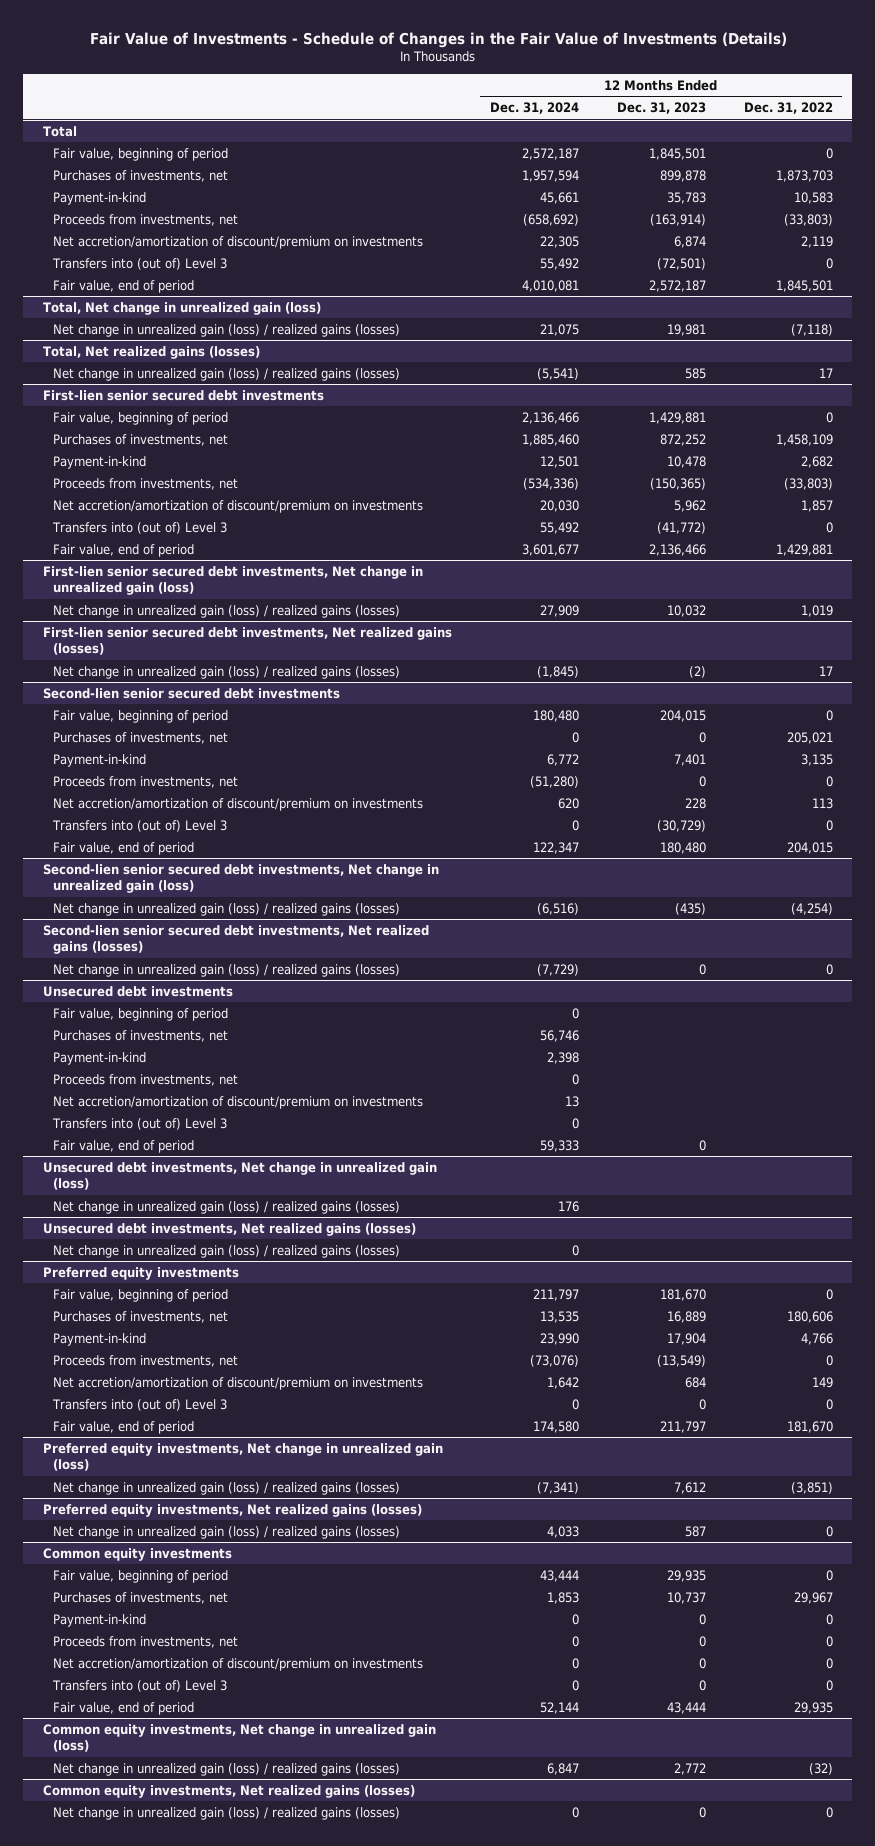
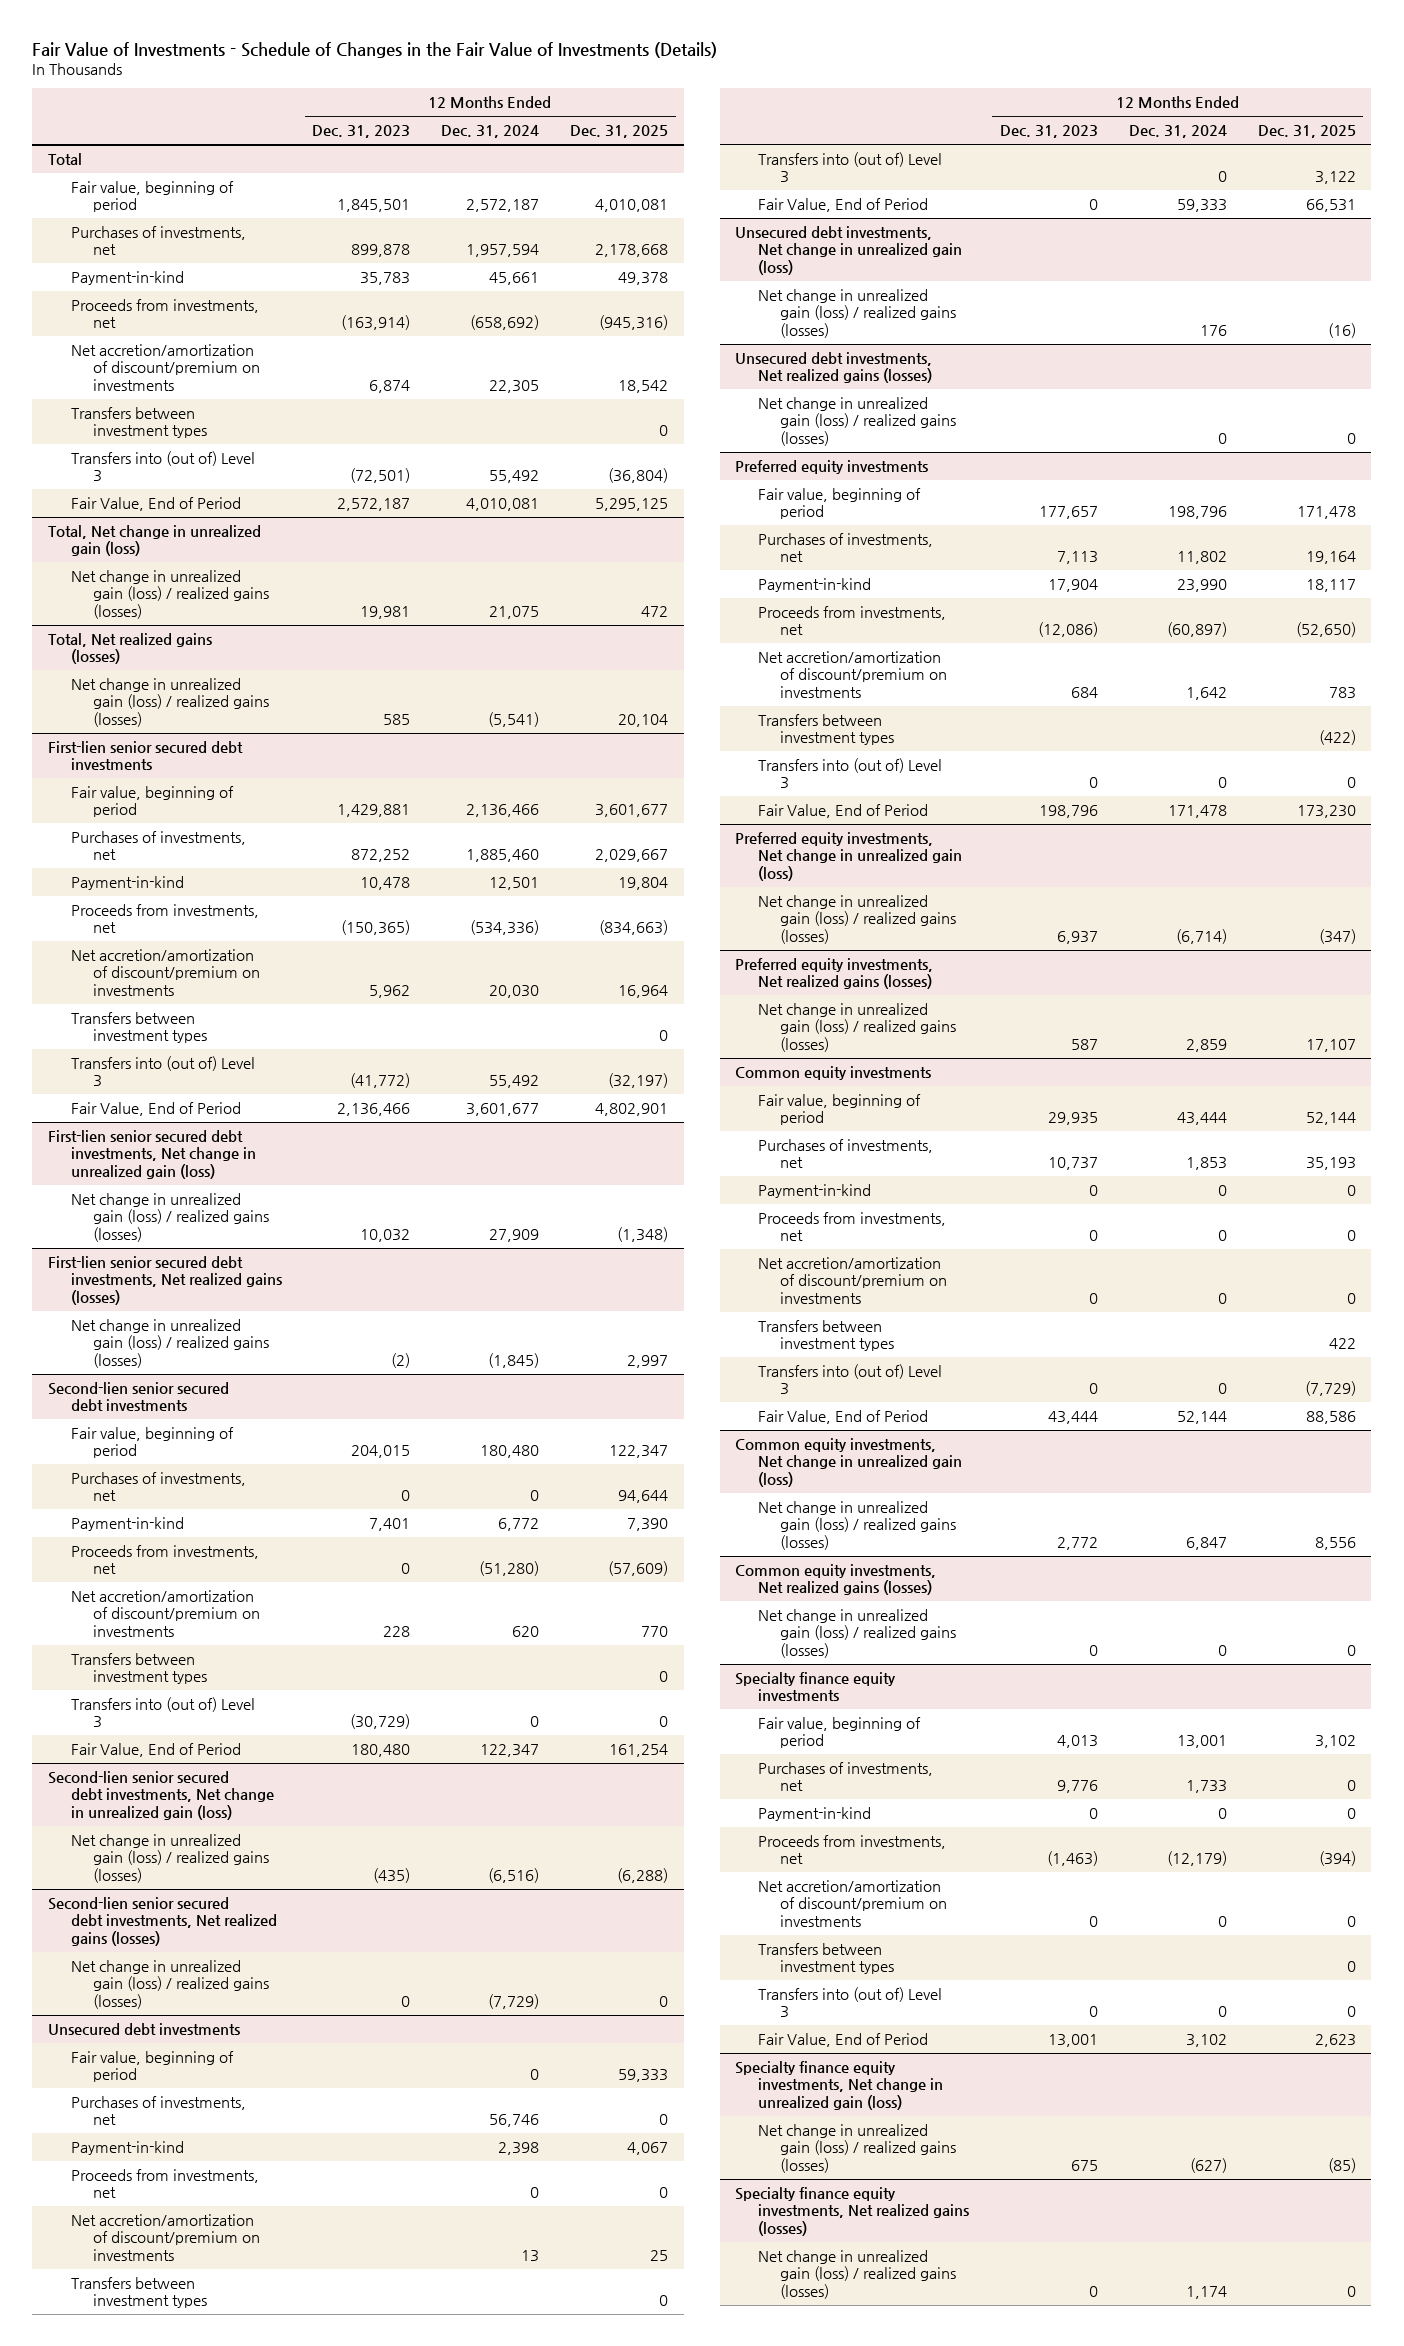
- | 12 Months Ended Dec. 31, 2024 | 12 Months Ended Dec. 31, 2023 | 12 Months Ended Dec. 31, 2022
+ | 12 Months Ended Dec. 31, 2023 | 12 Months Ended Dec. 31, 2024 | 12 Months Ended Dec. 31, 2025
@ Total
+ Transfers between investment types | | | 0
- Fair value, end of period | 4,010,081 | 2,572,187 | 1,845,501
+ Fair Value, End of Period | 2,572,187 | 4,010,081 | 5,295,125
@ First-lien senior secured debt investments
+ Transfers between investment types | | | 0
- Fair value, end of period | 3,601,677 | 2,136,466 | 1,429,881
+ Fair Value, End of Period | 2,136,466 | 3,601,677 | 4,802,901
@ Second-lien senior secured debt investments
+ Transfers between investment types | | | 0
- Fair value, end of period | 122,347 | 180,480 | 204,015
+ Fair Value, End of Period | 180,480 | 122,347 | 161,254
@ Unsecured debt investments
+ Transfers between investment types | | | 0
- Fair value, end of period | 59,333 | 0 |
+ Fair Value, End of Period | 0 | 59,333 | 66,531
@ Preferred equity investments
- Fair value, beginning of period | 211,797 | 181,670 | 0
- Purchases of investments, net | 13,535 | 16,889 | 180,606
+ Fair value, beginning of period | 177,657 | 198,796 | 171,478
+ Purchases of investments, net | 7,113 | 11,802 | 19,164
- Proceeds from investments, net | (73,076) | (13,549) | 0
+ Proceeds from investments, net | (12,086) | (60,897) | (52,650)
+ Transfers between investment types | | | (422)
- Fair value, end of period | 174,580 | 211,797 | 181,670
+ Fair Value, End of Period | 198,796 | 171,478 | 173,230
@ Preferred equity investments, Net change in unrealized gain (loss)
- Net change in unrealized gain (loss) / realized gains (losses) | (7,341) | 7,612 | (3,851)
+ Net change in unrealized gain (loss) / realized gains (losses) | 6,937 | (6,714) | (347)
@ Preferred equity investments, Net realized gains (losses)
- Net change in unrealized gain (loss) / realized gains (losses) | 4,033 | 587 | 0
+ Net change in unrealized gain (loss) / realized gains (losses) | 587 | 2,859 | 17,107
@ Common equity investments
+ Transfers between investment types | | | 422
- Fair value, end of period | 52,144 | 43,444 | 29,935
+ Fair Value, End of Period | 43,444 | 52,144 | 88,586
+ Specialty finance equity investments
+ Fair value, beginning of period | 4,013 | 13,001 | 3,102
+ Purchases of investments, net | 9,776 | 1,733 | 0
+ Payment-in-kind | 0 | 0 | 0
+ Proceeds from investments, net | (1,463) | (12,179) | (394)
+ Net accretion/amortization of discount/premium on investments | 0 | 0 | 0
+ Transfers between investment types | | | 0
+ Transfers into (out of) Level 3 | 0 | 0 | 0
+ Fair Value, End of Period | 13,001 | 3,102 | 2,623
+ Specialty finance equity investments, Net change in unrealized gain (loss)
+ Net change in unrealized gain (loss) / realized gains (losses) | 675 | (627) | (85)
+ Specialty finance equity investments, Net realized gains (losses)
+ Net change in unrealized gain (loss) / realized gains (losses) | 0 | 1,174 | 0

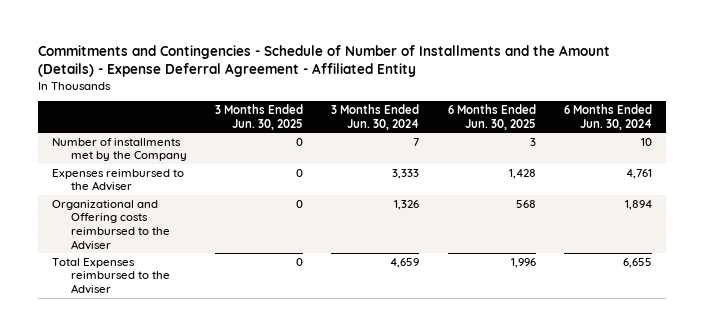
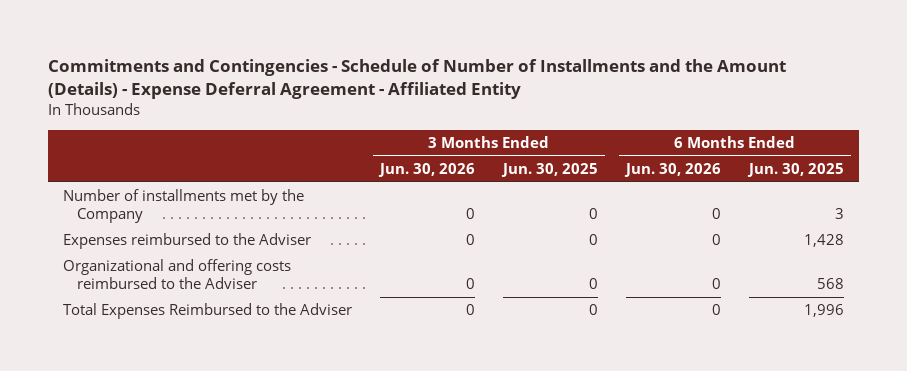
- | 3 Months Ended Jun. 30, 2025 | 3 Months Ended Jun. 30, 2024 | 6 Months Ended Jun. 30, 2025 | 6 Months Ended Jun. 30, 2024
+ | 3 Months Ended Jun. 30, 2026 | 3 Months Ended Jun. 30, 2025 | 6 Months Ended Jun. 30, 2026 | 6 Months Ended Jun. 30, 2025
- Organizational and Offering costs reimbursed to the Adviser | 0 | 1,326 | 568 | 1,894
- Total Expenses reimbursed to the Adviser | 0 | 4,659 | 1,996 | 6,655
+ Organizational and offering costs reimbursed to the Adviser | 0 | 0 | 0 | 568
+ Total Expenses Reimbursed to the Adviser | 0 | 0 | 0 | 1,996

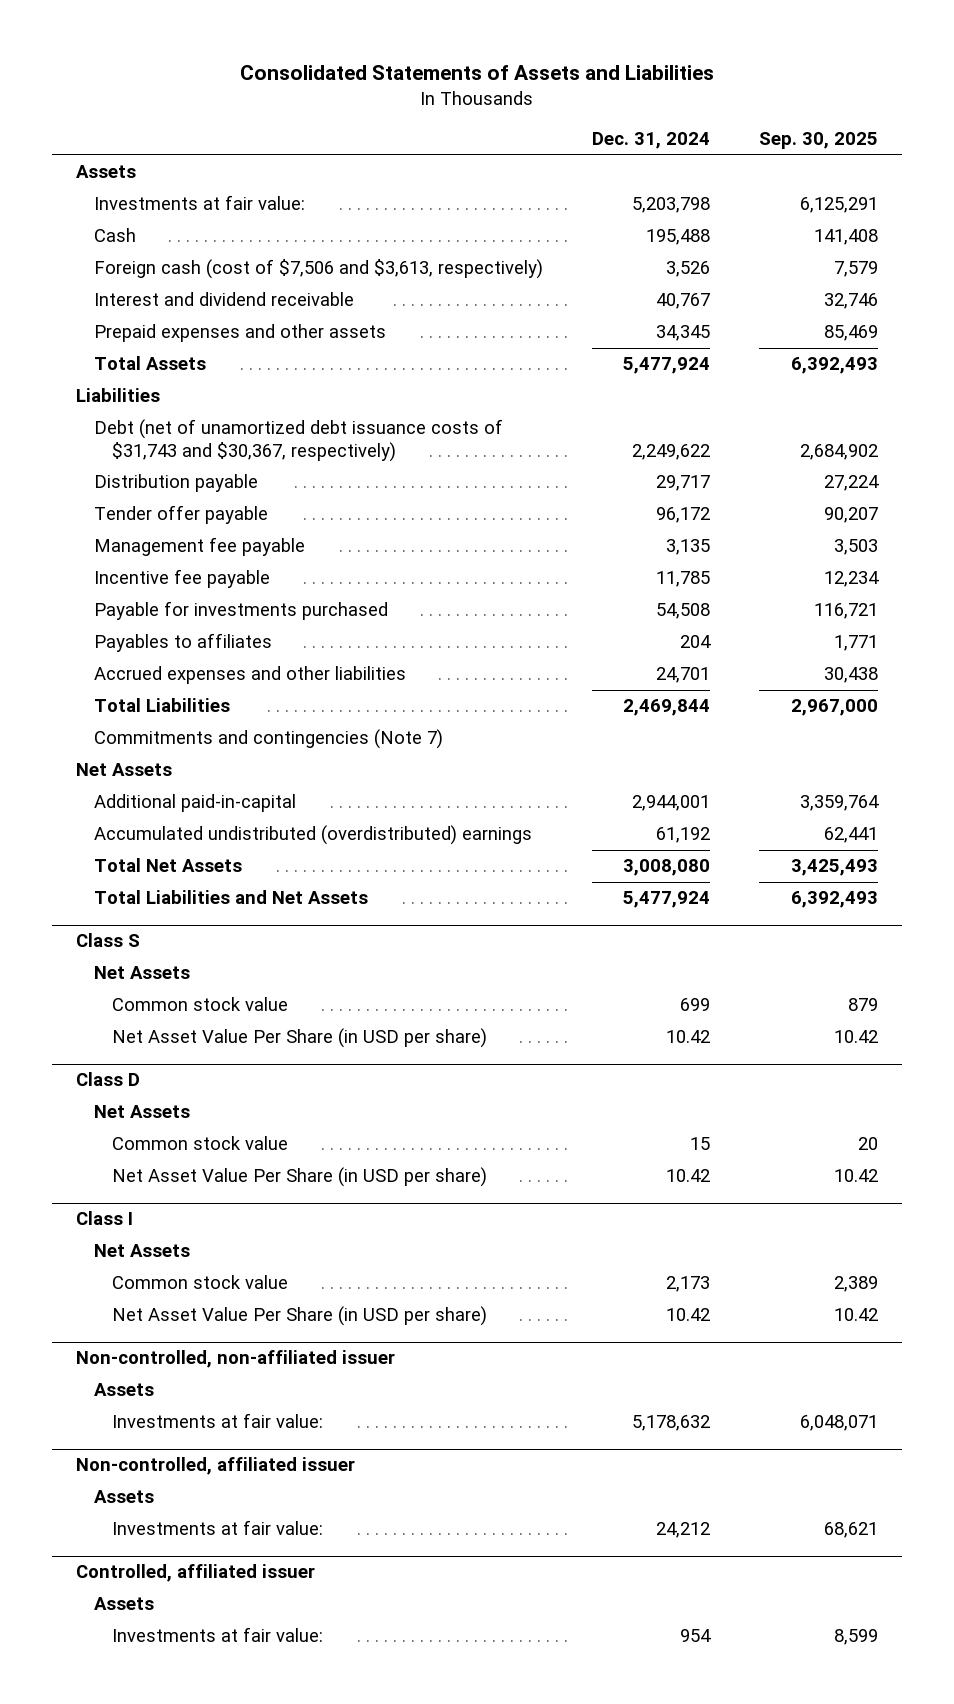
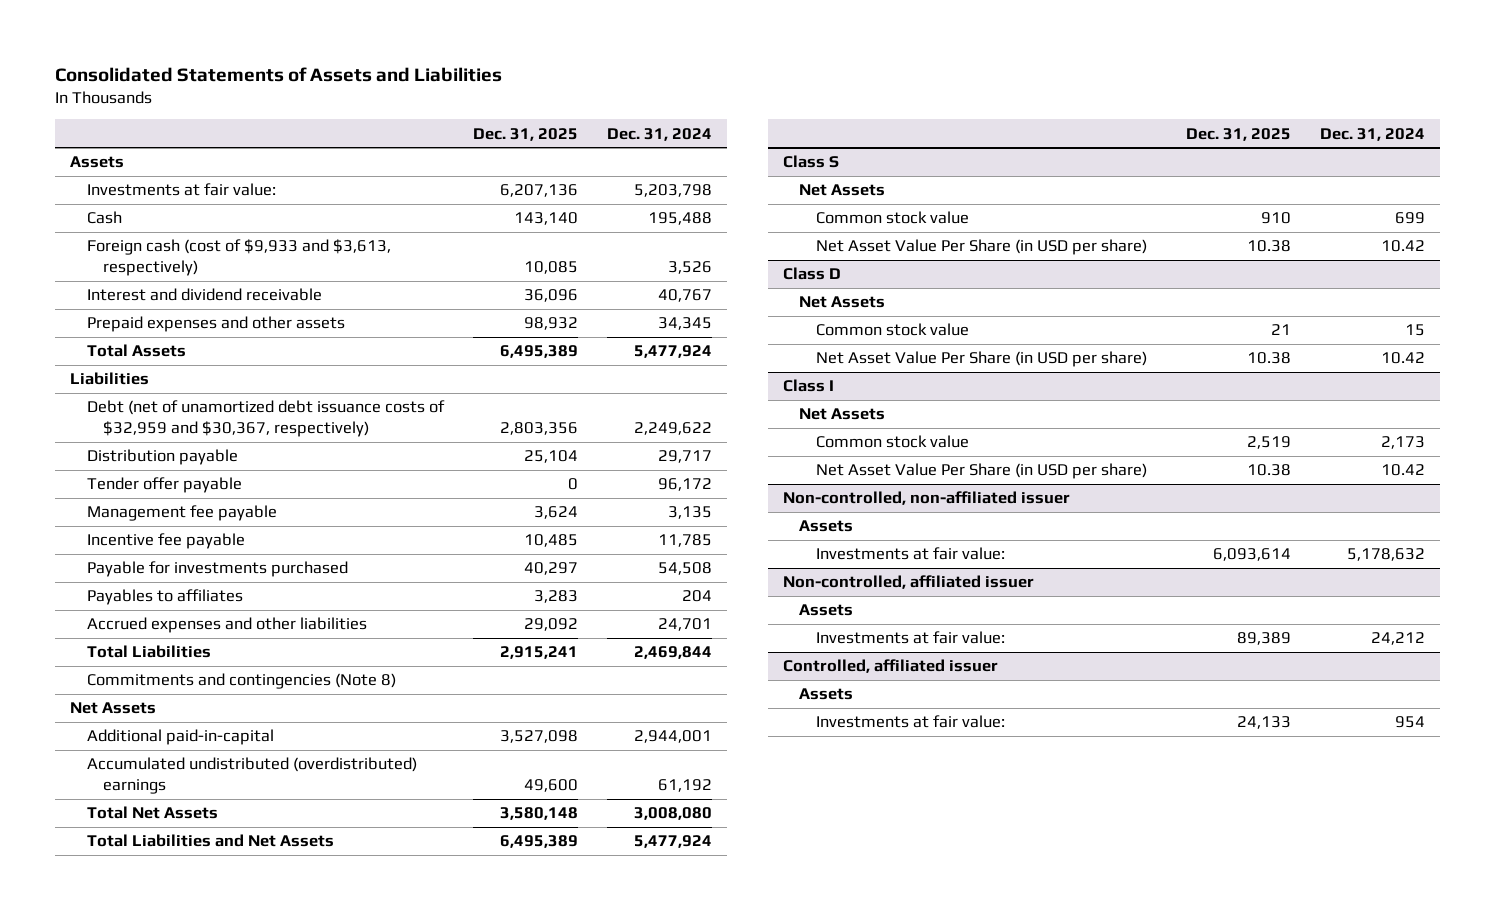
- | Dec. 31, 2024 | Sep. 30, 2025
+ | Dec. 31, 2025 | Dec. 31, 2024
- Foreign cash (cost of $7,506 and $3,613, respectively) | 3,526 | 7,579
+ Foreign cash (cost of $9,933 and $3,613, respectively) | 10,085 | 3,526
- Debt (net of unamortized debt issuance costs of $31,743 and $30,367, respectively) | 2,249,622 | 2,684,902
+ Debt (net of unamortized debt issuance costs of $32,959 and $30,367, respectively) | 2,803,356 | 2,249,622
- Commitments and contingencies (Note 7)
+ Commitments and contingencies (Note 8)

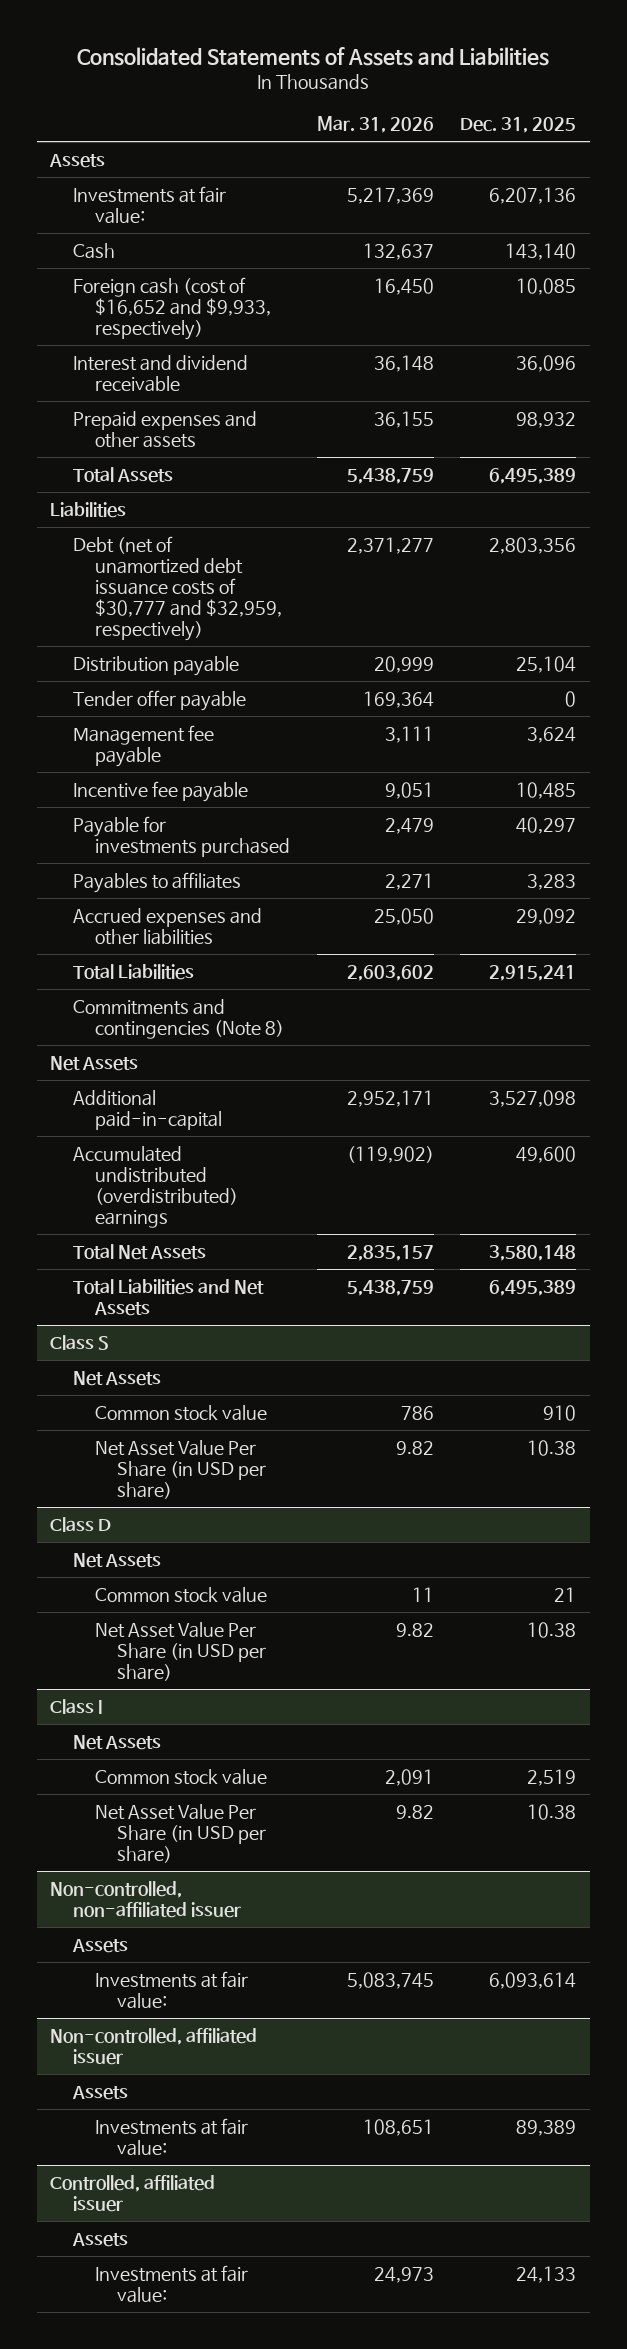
- | Dec. 31, 2025 | Dec. 31, 2024
+ | Mar. 31, 2026 | Dec. 31, 2025
- Foreign cash (cost of $9,933 and $3,613, respectively) | 10,085 | 3,526
+ Foreign cash (cost of $16,652 and $9,933, respectively) | 16,450 | 10,085
- Debt (net of unamortized debt issuance costs of $32,959 and $30,367, respectively) | 2,803,356 | 2,249,622
+ Debt (net of unamortized debt issuance costs of $30,777 and $32,959, respectively) | 2,371,277 | 2,803,356

